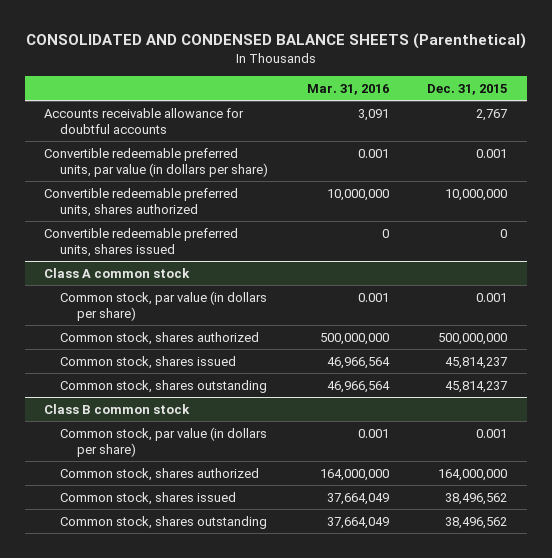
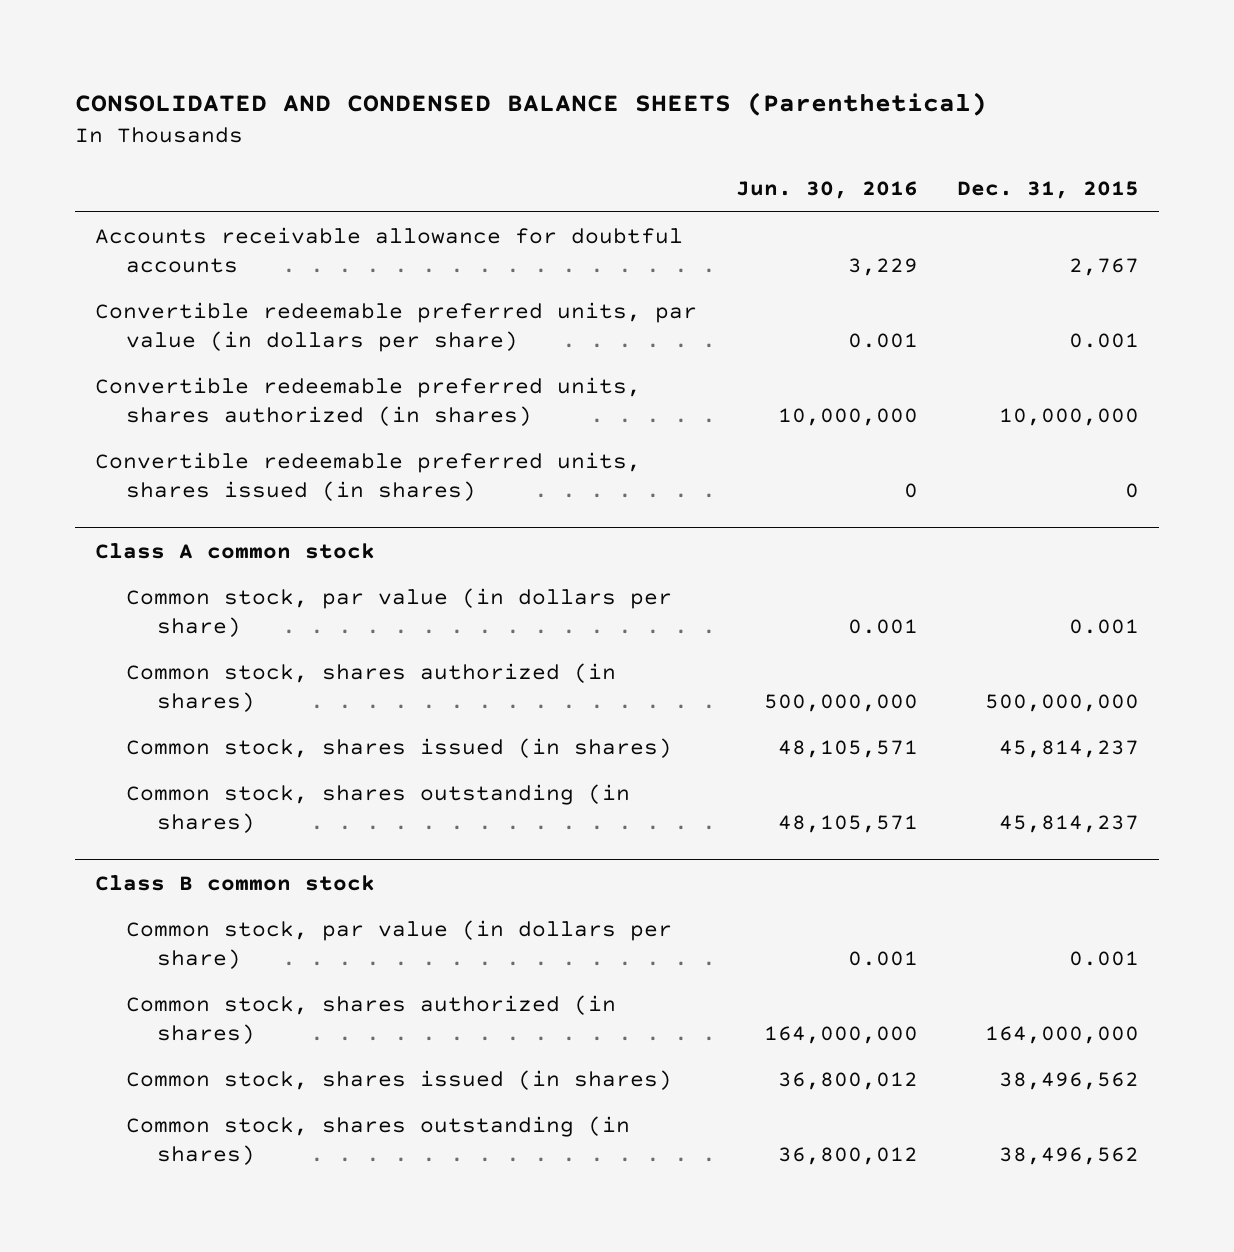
- | Mar. 31, 2016 | Dec. 31, 2015
+ | Jun. 30, 2016 | Dec. 31, 2015
- Convertible redeemable preferred units, shares authorized | 10,000,000 | 10,000,000
- Convertible redeemable preferred units, shares issued | 0 | 0
+ Convertible redeemable preferred units, shares authorized (in shares) | 10,000,000 | 10,000,000
+ Convertible redeemable preferred units, shares issued (in shares) | 0 | 0
@ Class A common stock
- Common stock, shares authorized | 500,000,000 | 500,000,000
- Common stock, shares issued | 46,966,564 | 45,814,237
- Common stock, shares outstanding | 46,966,564 | 45,814,237
+ Common stock, shares authorized (in shares) | 500,000,000 | 500,000,000
+ Common stock, shares issued (in shares) | 48,105,571 | 45,814,237
+ Common stock, shares outstanding (in shares) | 48,105,571 | 45,814,237
@ Class B common stock
- Common stock, shares authorized | 164,000,000 | 164,000,000
- Common stock, shares issued | 37,664,049 | 38,496,562
- Common stock, shares outstanding | 37,664,049 | 38,496,562
+ Common stock, shares authorized (in shares) | 164,000,000 | 164,000,000
+ Common stock, shares issued (in shares) | 36,800,012 | 38,496,562
+ Common stock, shares outstanding (in shares) | 36,800,012 | 38,496,562

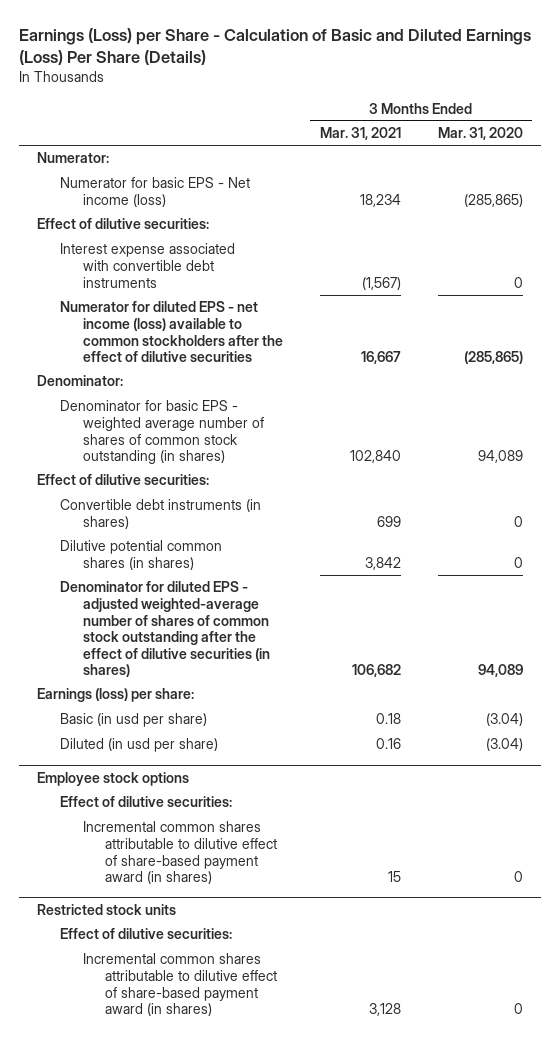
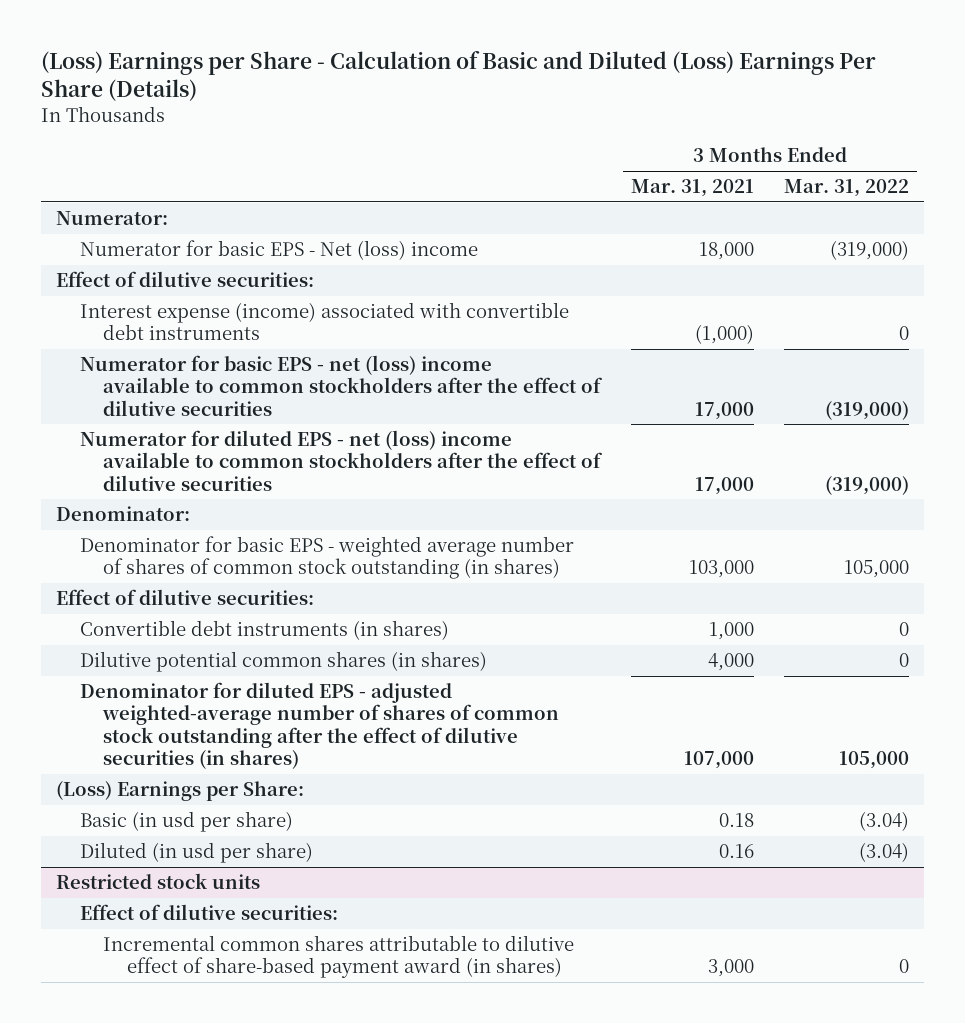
- Earnings (Loss) per Share - Calculation of Basic and Diluted Earnings (Loss) Per Share (Details)
+ (Loss) Earnings per Share - Calculation of Basic and Diluted (Loss) Earnings Per Share (Details)
- | 3 Months Ended Mar. 31, 2021 | 3 Months Ended Mar. 31, 2020
+ | 3 Months Ended Mar. 31, 2021 | 3 Months Ended Mar. 31, 2022
- Numerator for basic EPS - Net income (loss) | 18,234 | (285,865)
+ Numerator for basic EPS - Net (loss) income | 18,000 | (319,000)
- Interest expense associated with convertible debt instruments | (1,567) | 0
- Numerator for diluted EPS - net income (loss) available to common stockholders after the effect of dilutive securities | 16,667 | (285,865)
+ Interest expense (income) associated with convertible debt instruments | (1,000) | 0
+ Numerator for basic EPS - net (loss) income available to common stockholders after the effect of dilutive securities | 17,000 | (319,000)
+ Numerator for diluted EPS - net (loss) income available to common stockholders after the effect of dilutive securities | 17,000 | (319,000)
- Denominator for basic EPS - weighted average number of shares of common stock outstanding (in shares) | 102,840 | 94,089
+ Denominator for basic EPS - weighted average number of shares of common stock outstanding (in shares) | 103,000 | 105,000
- Convertible debt instruments (in shares) | 699 | 0
- Dilutive potential common shares (in shares) | 3,842 | 0
- Denominator for diluted EPS - adjusted weighted-average number of shares of common stock outstanding after the effect of dilutive securities (in shares) | 106,682 | 94,089
- Earnings (loss) per share:
+ Convertible debt instruments (in shares) | 1,000 | 0
+ Dilutive potential common shares (in shares) | 4,000 | 0
+ Denominator for diluted EPS - adjusted weighted-average number of shares of common stock outstanding after the effect of dilutive securities (in shares) | 107,000 | 105,000
+ (Loss) Earnings per Share:
- Employee stock options
- Effect of dilutive securities:
- Incremental common shares attributable to dilutive effect of share-based payment award (in shares) | 15 | 0
@ Restricted stock units
- Incremental common shares attributable to dilutive effect of share-based payment award (in shares) | 3,128 | 0
+ Incremental common shares attributable to dilutive effect of share-based payment award (in shares) | 3,000 | 0

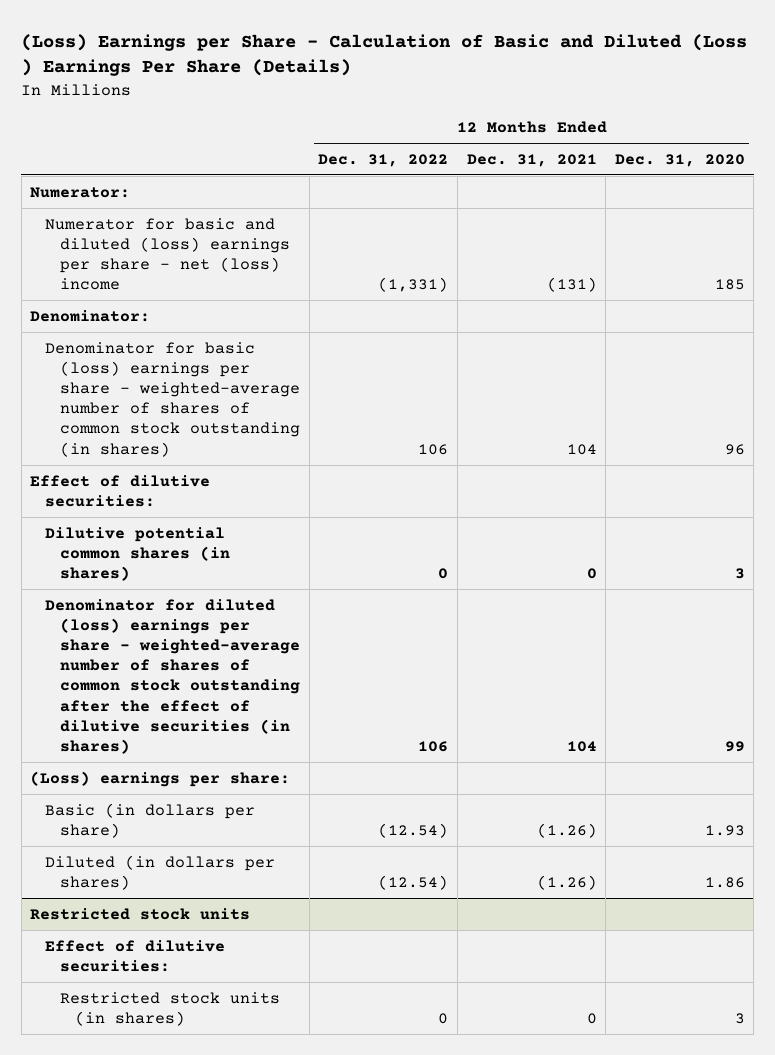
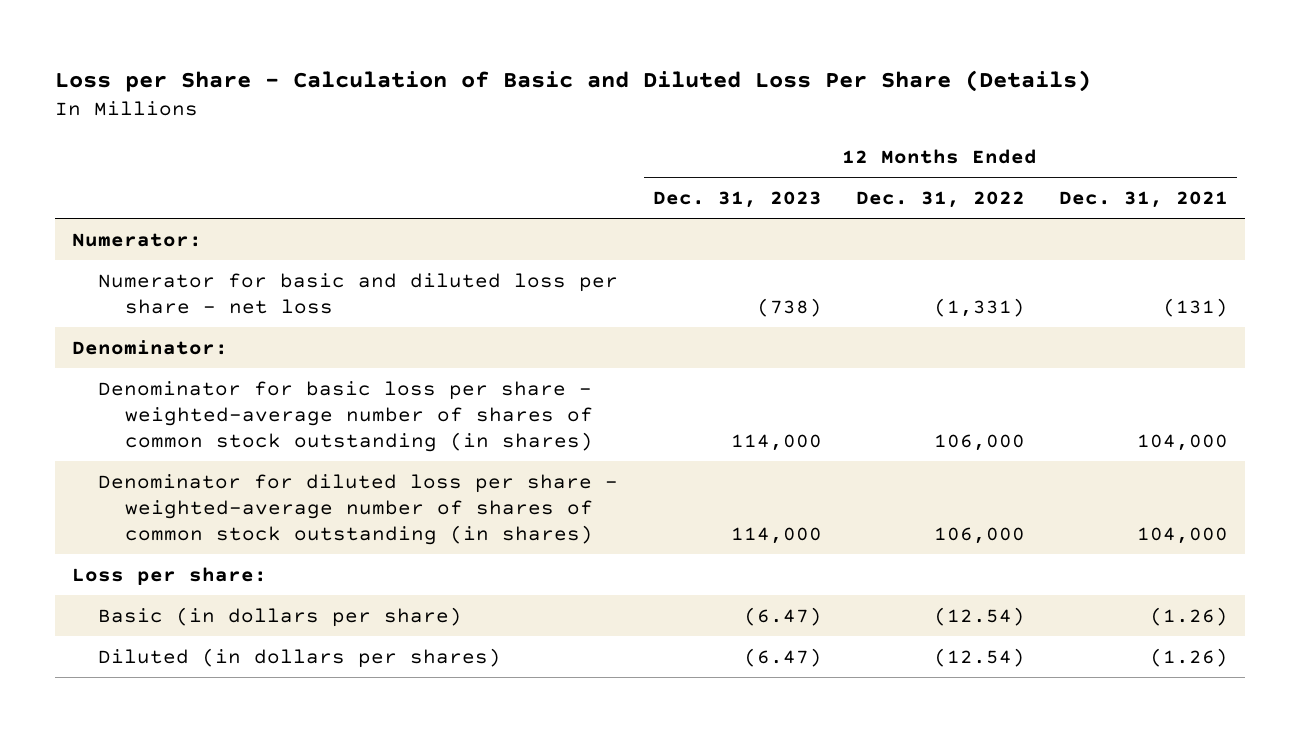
- (Loss) Earnings per Share - Calculation of Basic and Diluted (Loss ) Earnings Per Share (Details)
+ Loss per Share - Calculation of Basic and Diluted Loss Per Share (Details)
- | 12 Months Ended Dec. 31, 2022 | 12 Months Ended Dec. 31, 2021 | 12 Months Ended Dec. 31, 2020
+ | 12 Months Ended Dec. 31, 2023 | 12 Months Ended Dec. 31, 2022 | 12 Months Ended Dec. 31, 2021
- Numerator for basic and diluted (loss) earnings per share - net (loss) income | (1,331) | (131) | 185
+ Numerator for basic and diluted loss per share - net loss | (738) | (1,331) | (131)
- Denominator for basic (loss) earnings per share - weighted-average number of shares of common stock outstanding (in shares) | 106 | 104 | 96
- Effect of dilutive securities:
- Dilutive potential common shares (in shares) | 0 | 0 | 3
- Denominator for diluted (loss) earnings per share - weighted-average number of shares of common stock outstanding after the effect of dilutive securities (in shares) | 106 | 104 | 99
- (Loss) earnings per share:
+ Denominator for basic loss per share - weighted-average number of shares of common stock outstanding (in shares) | 114,000 | 106,000 | 104,000
+ Denominator for diluted loss per share - weighted-average number of shares of common stock outstanding (in shares) | 114,000 | 106,000 | 104,000
+ Loss per share:
- Restricted stock units
- Effect of dilutive securities:
- Restricted stock units (in shares) | 0 | 0 | 3

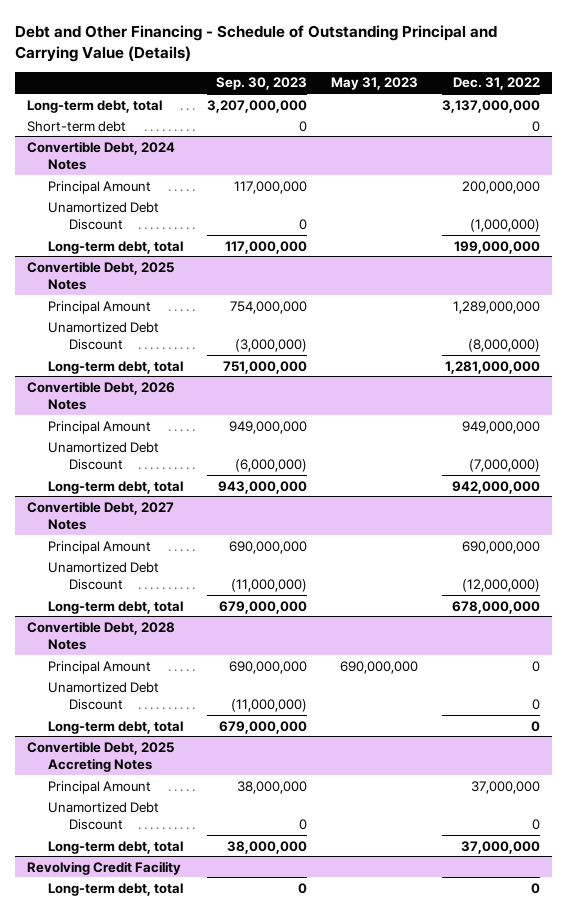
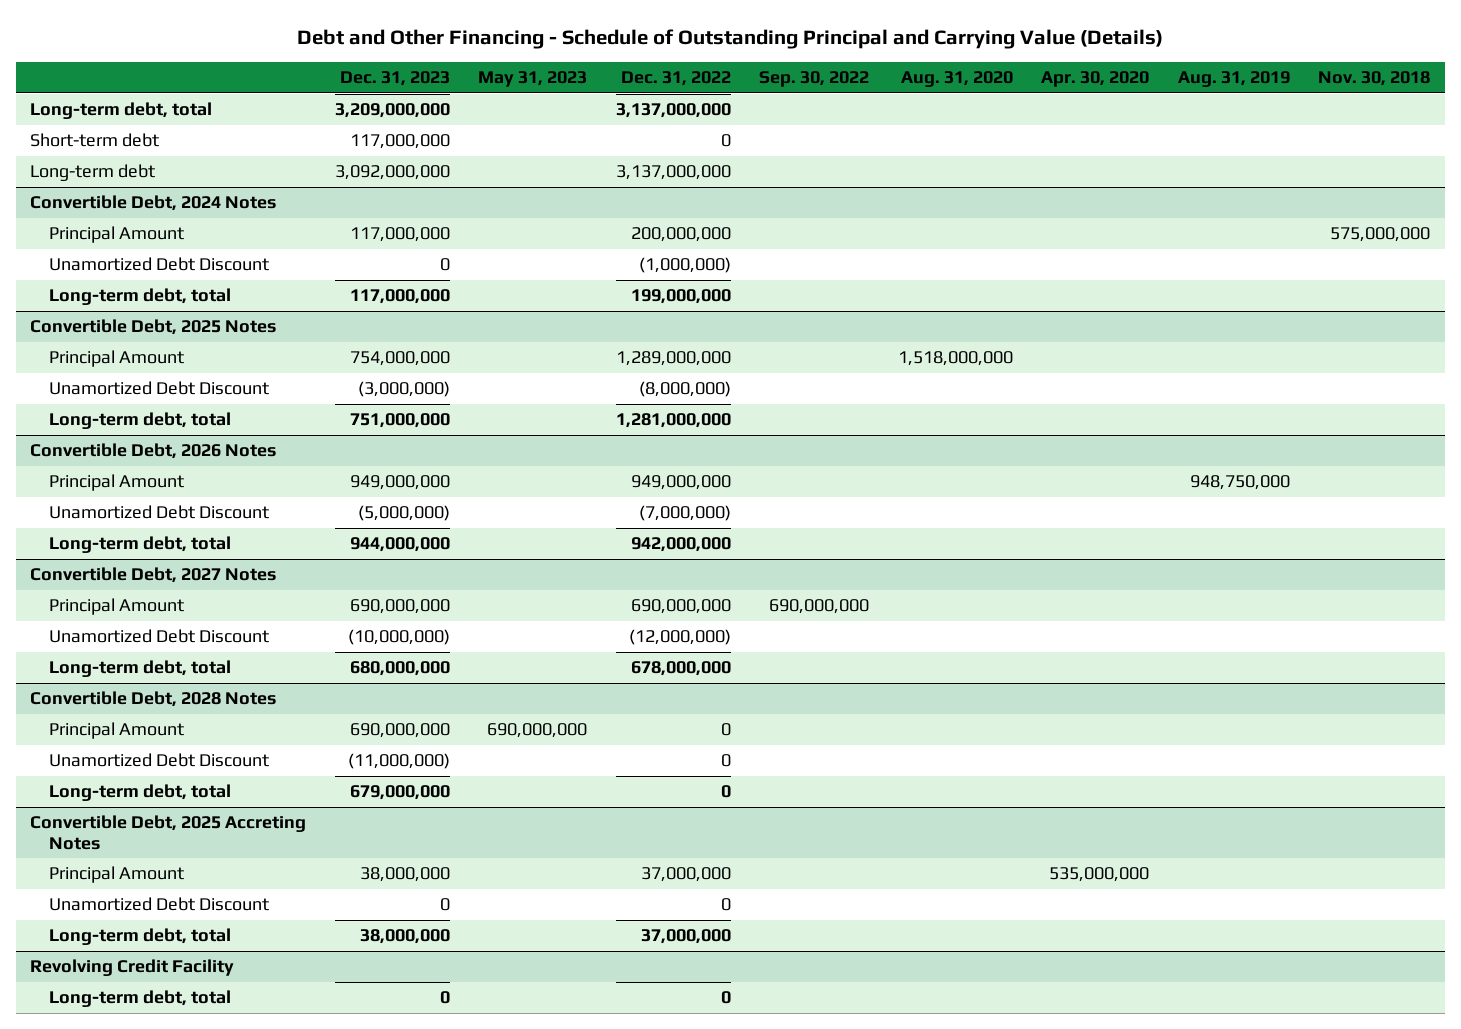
- | Sep. 30, 2023 | May 31, 2023 | Dec. 31, 2022
+ | Dec. 31, 2023 | May 31, 2023 | Dec. 31, 2022 | Sep. 30, 2022 | Aug. 31, 2020 | Apr. 30, 2020 | Aug. 31, 2019 | Nov. 30, 2018
+ Long-term debt | 3,092,000,000 | | 3,137,000,000 | | | | |

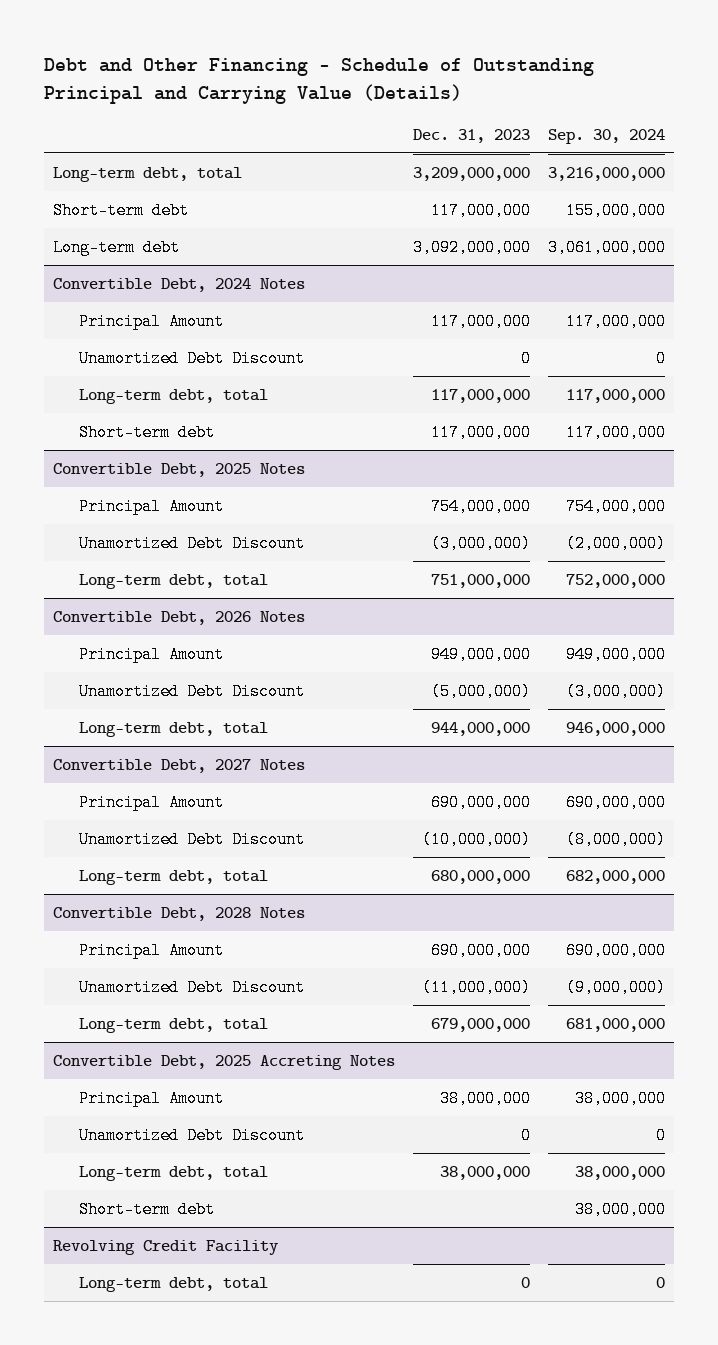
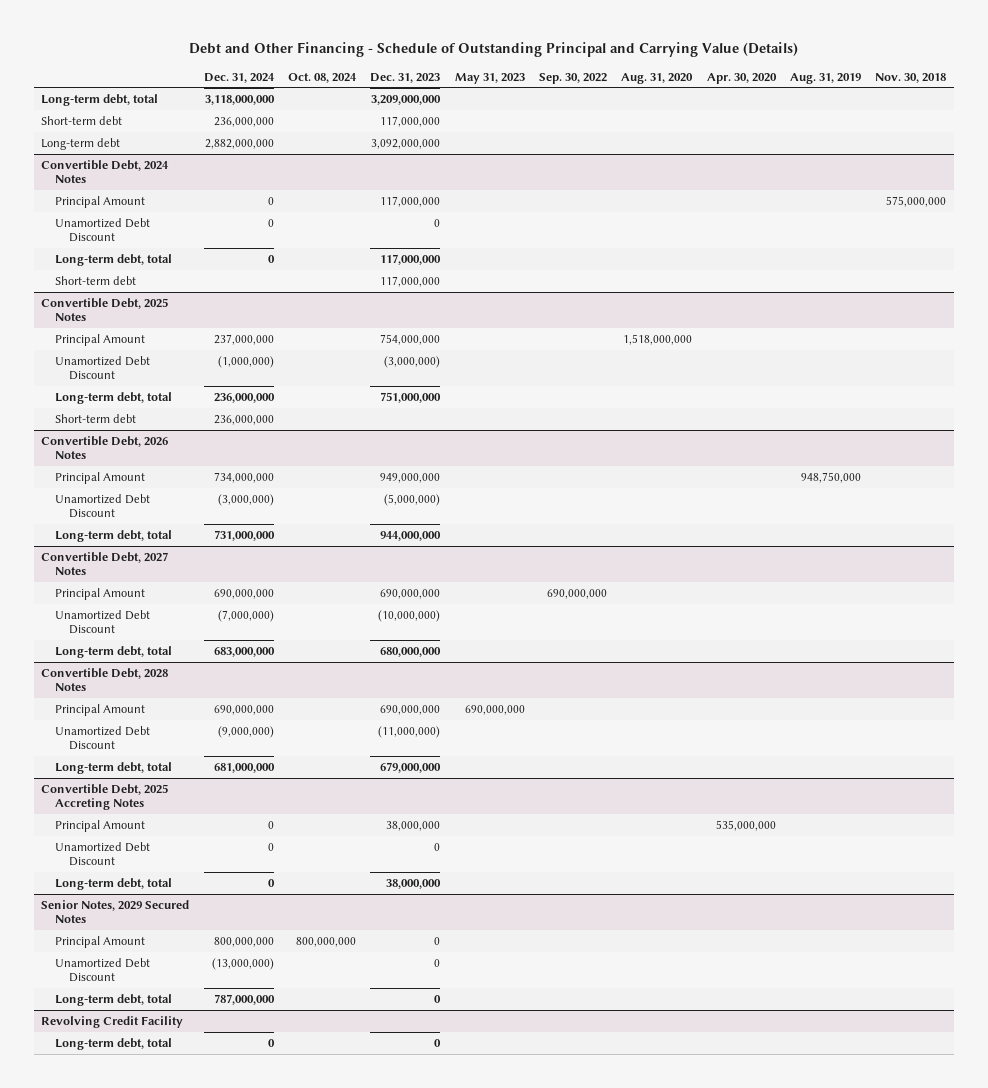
- | Dec. 31, 2023 | Sep. 30, 2024
+ | Dec. 31, 2024 | Oct. 08, 2024 | Dec. 31, 2023 | May 31, 2023 | Sep. 30, 2022 | Aug. 31, 2020 | Apr. 30, 2020 | Aug. 31, 2019 | Nov. 30, 2018
@ Convertible Debt, 2025 Notes
+ Short-term debt | 236,000,000 | | | | | | | |
@ Convertible Debt, 2025 Accreting Notes
- Short-term debt | | 38,000,000
+ Senior Notes, 2029 Secured Notes
+ Principal Amount | 800,000,000 | 800,000,000 | 0 | | | | | |
+ Unamortized Debt Discount | (13,000,000) | | 0 | | | | | |
+ Long-term debt, total | 787,000,000 | | 0 | | | | | |

